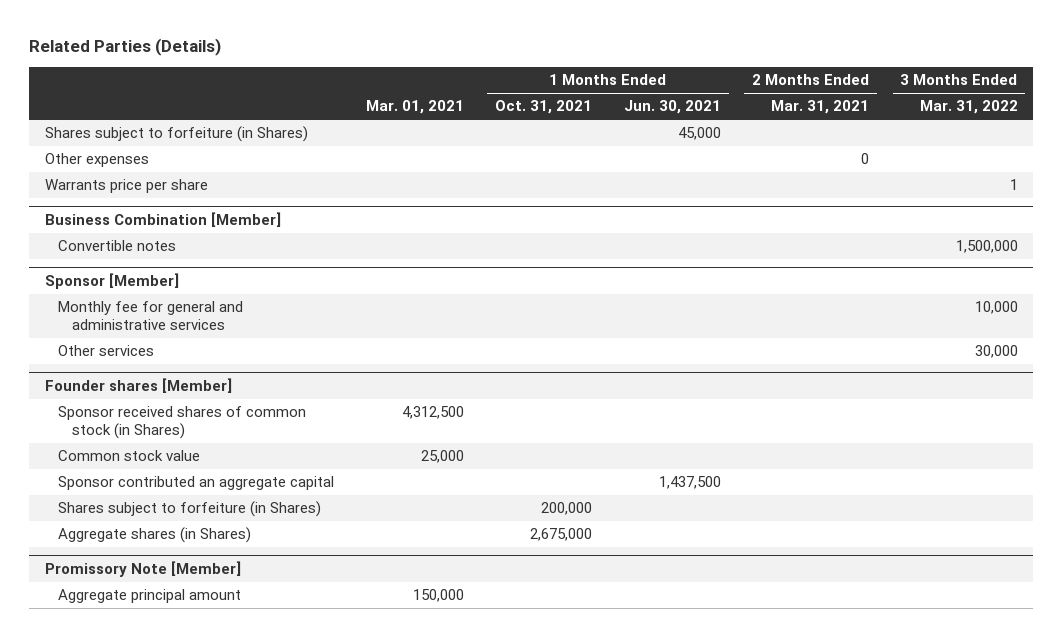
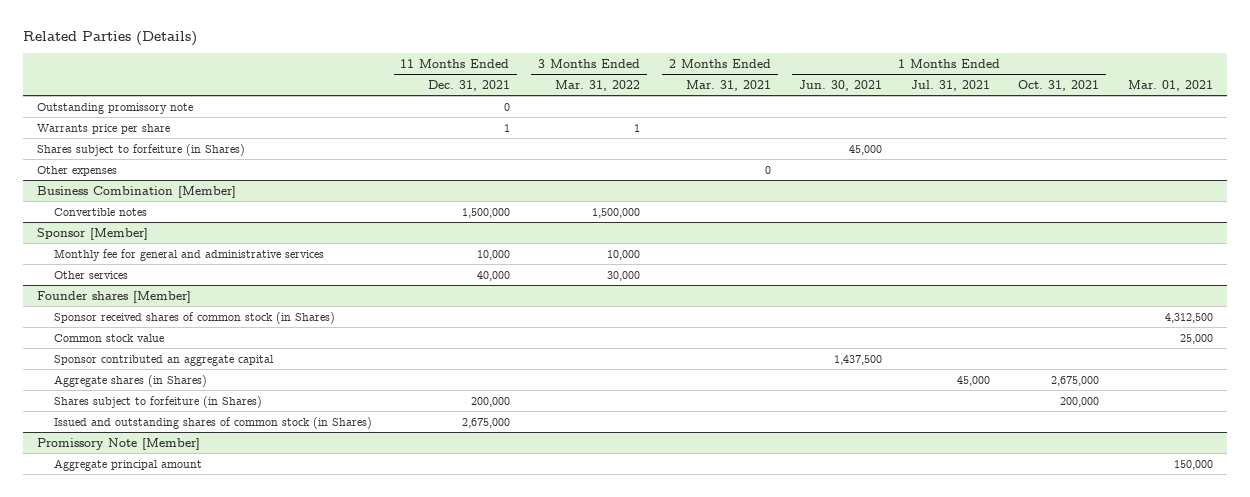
- | Mar. 01, 2021 | 1 Months Ended Oct. 31, 2021 | 1 Months Ended Jun. 30, 2021 | 2 Months Ended Mar. 31, 2021 | 3 Months Ended Mar. 31, 2022
+ | 11 Months Ended Dec. 31, 2021 | 3 Months Ended Mar. 31, 2022 | 2 Months Ended Mar. 31, 2021 | 1 Months Ended Jun. 30, 2021 | 1 Months Ended Jul. 31, 2021 | 1 Months Ended Oct. 31, 2021 | Mar. 01, 2021
+ Outstanding promissory note | 0 | | | | | |
moved up: Warrants price per share | 1 | 1 | | | | |
@ Founder shares [Member]
moved down: Shares subject to forfeiture (in Shares) | 200,000 | | | | | 200,000 |
+ Issued and outstanding shares of common stock (in Shares) | 2,675,000 | | | | | |

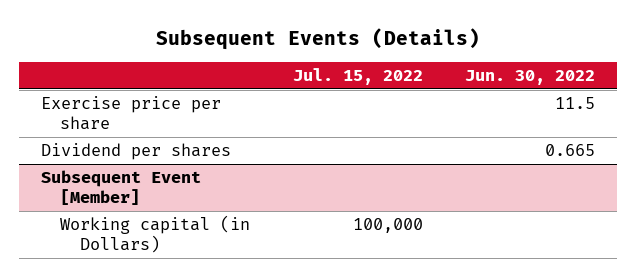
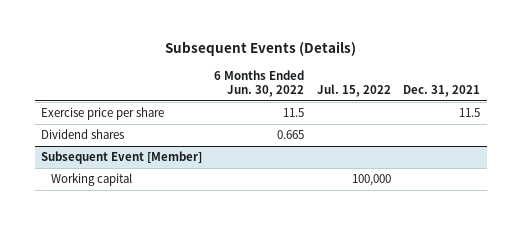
- | Jul. 15, 2022 | Jun. 30, 2022
+ | 6 Months Ended Jun. 30, 2022 | Jul. 15, 2022 | Dec. 31, 2021
- Dividend per shares | | 0.665
+ Dividend shares | 0.665 | |
@ Subsequent Event [Member]
- Working capital (in Dollars) | 100,000 |
+ Working capital | | 100,000 |

